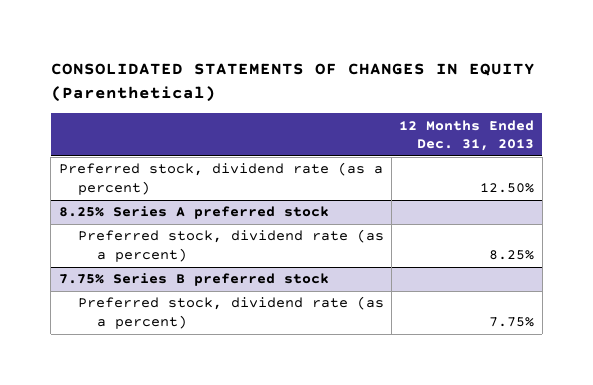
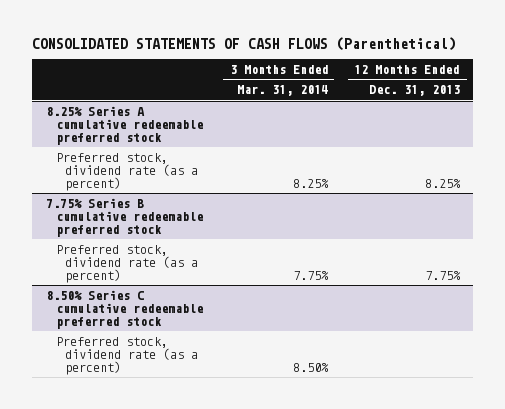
- CONSOLIDATED STATEMENTS OF CHANGES IN EQUITY (Parenthetical)
+ CONSOLIDATED STATEMENTS OF CASH FLOWS (Parenthetical)
- | 12 Months Ended Dec. 31, 2013
+ | 3 Months Ended Mar. 31, 2014 | 12 Months Ended Dec. 31, 2013
- Preferred stock, dividend rate (as a percent) | 12.50%
- 8.25% Series A preferred stock
+ 8.25% Series A cumulative redeemable preferred stock
- 7.75% Series B preferred stock
+ 7.75% Series B cumulative redeemable preferred stock
+ 8.50% Series C cumulative redeemable preferred stock
+ Preferred stock, dividend rate (as a percent) | 8.50% |

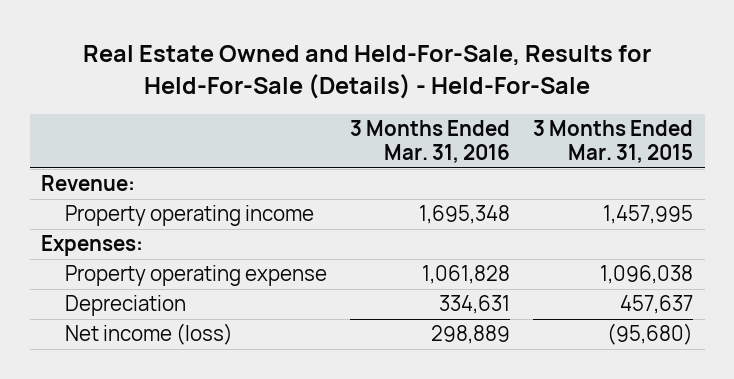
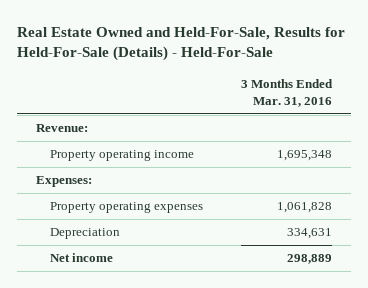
- | 3 Months Ended Mar. 31, 2016 | 3 Months Ended Mar. 31, 2015
+ | 3 Months Ended Mar. 31, 2016
- Property operating expense | 1,061,828 | 1,096,038
+ Property operating expenses | 1,061,828
- Net income (loss) | 298,889 | (95,680)
+ Net income | 298,889

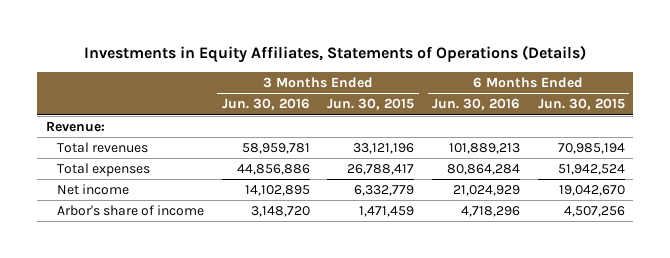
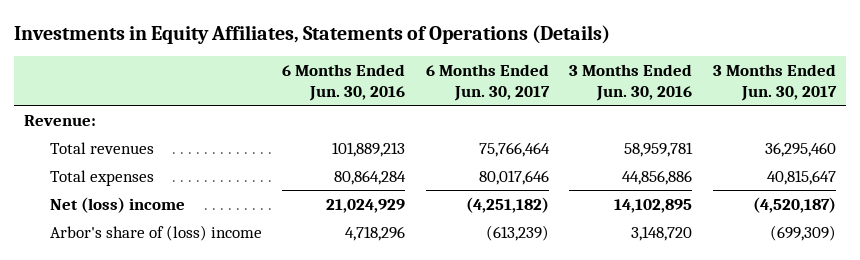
- | 3 Months Ended Jun. 30, 2016 | 3 Months Ended Jun. 30, 2015 | 6 Months Ended Jun. 30, 2016 | 6 Months Ended Jun. 30, 2015
+ | 6 Months Ended Jun. 30, 2016 | 6 Months Ended Jun. 30, 2017 | 3 Months Ended Jun. 30, 2016 | 3 Months Ended Jun. 30, 2017
- Net income | 14,102,895 | 6,332,779 | 21,024,929 | 19,042,670
- Arbor's share of income | 3,148,720 | 1,471,459 | 4,718,296 | 4,507,256
+ Net (loss) income | 21,024,929 | (4,251,182) | 14,102,895 | (4,520,187)
+ Arbor's share of (loss) income | 4,718,296 | (613,239) | 3,148,720 | (699,309)

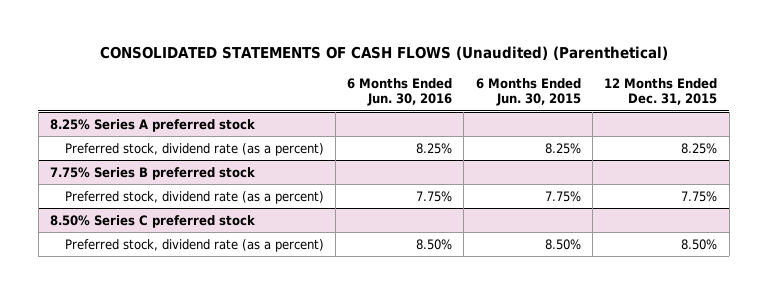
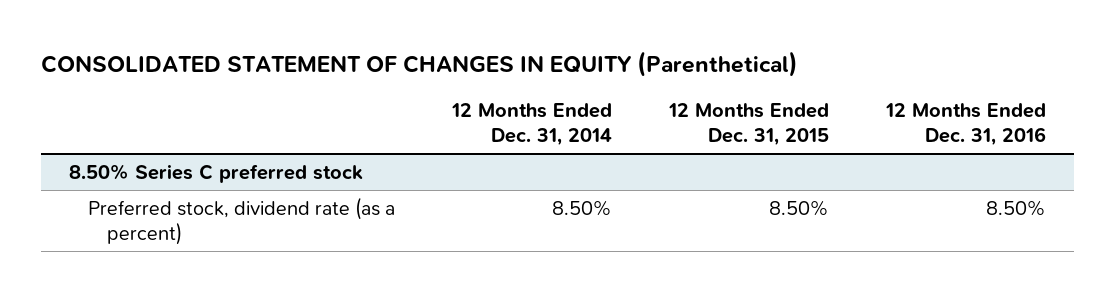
- CONSOLIDATED STATEMENTS OF CASH FLOWS (Unaudited) (Parenthetical)
+ CONSOLIDATED STATEMENT OF CHANGES IN EQUITY (Parenthetical)
- | 6 Months Ended Jun. 30, 2016 | 6 Months Ended Jun. 30, 2015 | 12 Months Ended Dec. 31, 2015
+ | 12 Months Ended Dec. 31, 2014 | 12 Months Ended Dec. 31, 2015 | 12 Months Ended Dec. 31, 2016
- 8.25% Series A preferred stock
- Preferred stock, dividend rate (as a percent) | 8.25% | 8.25% | 8.25%
- 7.75% Series B preferred stock
- Preferred stock, dividend rate (as a percent) | 7.75% | 7.75% | 7.75%

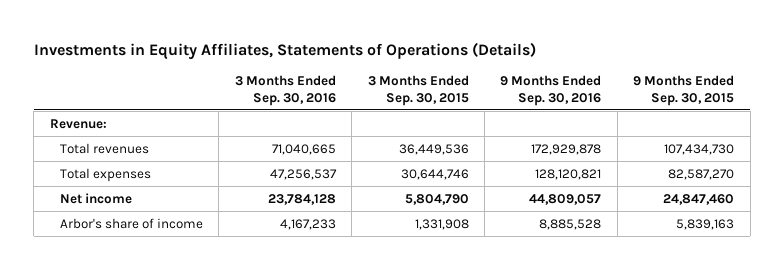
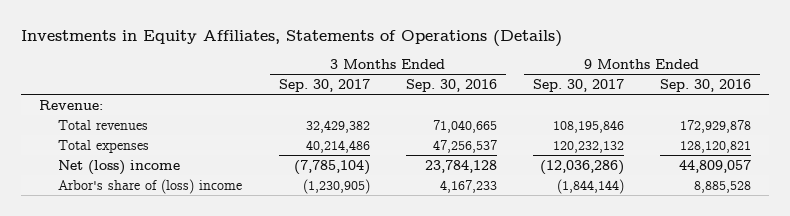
- | 3 Months Ended Sep. 30, 2016 | 3 Months Ended Sep. 30, 2015 | 9 Months Ended Sep. 30, 2016 | 9 Months Ended Sep. 30, 2015
+ | 3 Months Ended Sep. 30, 2017 | 3 Months Ended Sep. 30, 2016 | 9 Months Ended Sep. 30, 2017 | 9 Months Ended Sep. 30, 2016
- Net income | 23,784,128 | 5,804,790 | 44,809,057 | 24,847,460
- Arbor's share of income | 4,167,233 | 1,331,908 | 8,885,528 | 5,839,163
+ Net (loss) income | (7,785,104) | 23,784,128 | (12,036,286) | 44,809,057
+ Arbor's share of (loss) income | (1,230,905) | 4,167,233 | (1,844,144) | 8,885,528

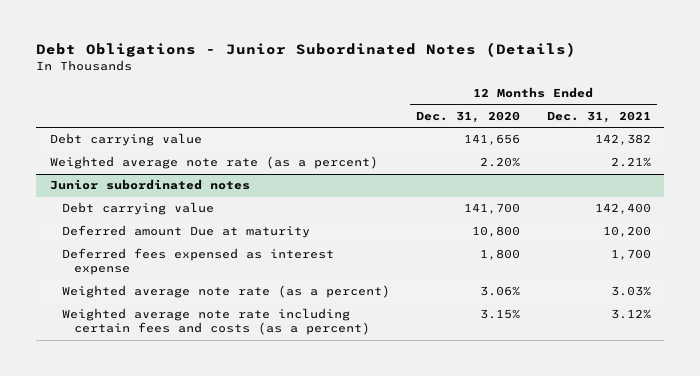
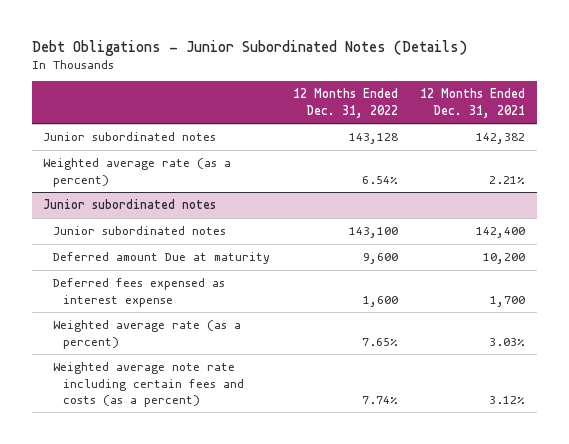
- | 12 Months Ended Dec. 31, 2020 | 12 Months Ended Dec. 31, 2021
+ | 12 Months Ended Dec. 31, 2022 | 12 Months Ended Dec. 31, 2021
- Debt carrying value | 141,656 | 142,382
- Weighted average note rate (as a percent) | 2.20% | 2.21%
+ Junior subordinated notes | 143,128 | 142,382
+ Weighted average rate (as a percent) | 6.54% | 2.21%
@ Junior subordinated notes
- Debt carrying value | 141,700 | 142,400
+ Junior subordinated notes | 143,100 | 142,400
- Weighted average note rate (as a percent) | 3.06% | 3.03%
+ Weighted average rate (as a percent) | 7.65% | 3.03%

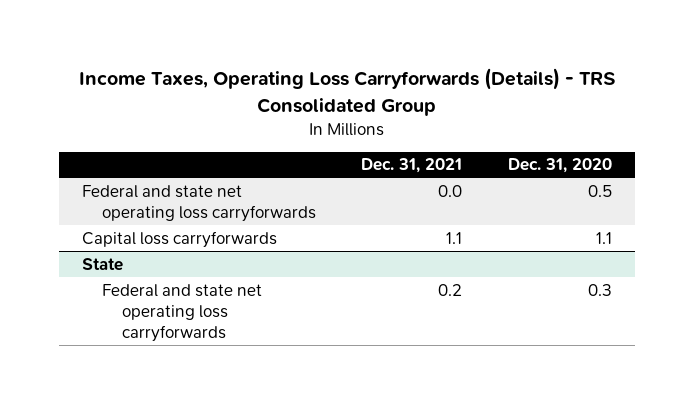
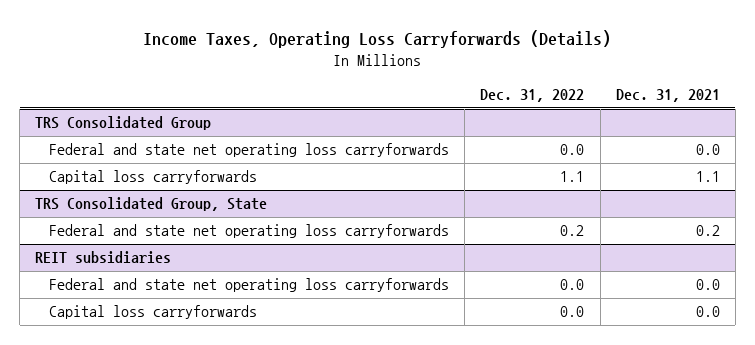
- Income Taxes, Operating Loss Carryforwards (Details) - TRS Consolidated Group
+ Income Taxes, Operating Loss Carryforwards (Details)
- | Dec. 31, 2021 | Dec. 31, 2020
+ | Dec. 31, 2022 | Dec. 31, 2021
+ TRS Consolidated Group
- State
+ TRS Consolidated Group, State
+ REIT subsidiaries
+ Federal and state net operating loss carryforwards | 0.0 | 0.0
+ Capital loss carryforwards | 0.0 | 0.0

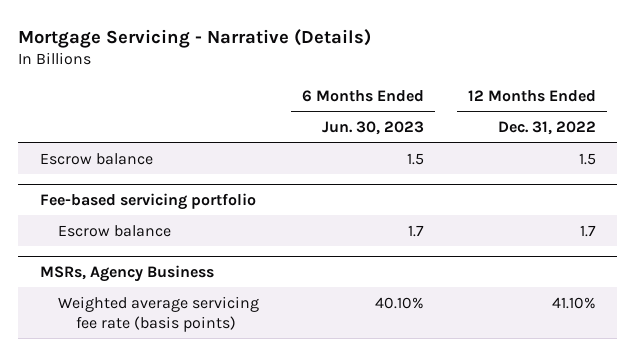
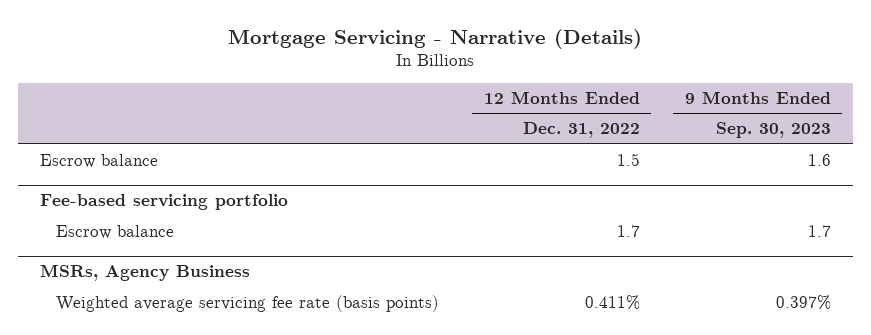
- | 6 Months Ended Jun. 30, 2023 | 12 Months Ended Dec. 31, 2022
+ | 12 Months Ended Dec. 31, 2022 | 9 Months Ended Sep. 30, 2023
@ MSRs, Agency Business
- Weighted average servicing fee rate (basis points) | 40.10% | 41.10%
+ Weighted average servicing fee rate (basis points) | 0.411% | 0.397%

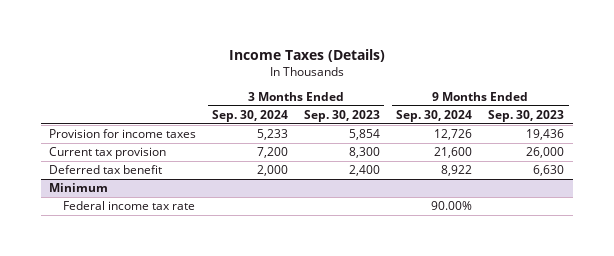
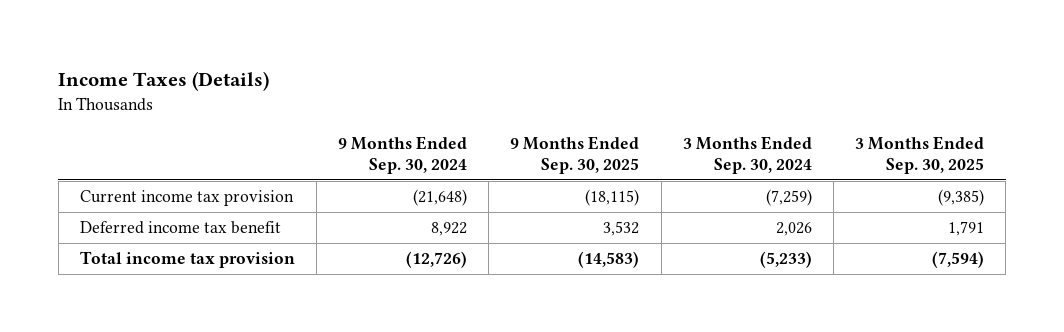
- | 3 Months Ended Sep. 30, 2024 | 3 Months Ended Sep. 30, 2023 | 9 Months Ended Sep. 30, 2024 | 9 Months Ended Sep. 30, 2023
+ | 9 Months Ended Sep. 30, 2024 | 9 Months Ended Sep. 30, 2025 | 3 Months Ended Sep. 30, 2024 | 3 Months Ended Sep. 30, 2025
- Provision for income taxes | 5,233 | 5,854 | 12,726 | 19,436
- Current tax provision | 7,200 | 8,300 | 21,600 | 26,000
- Deferred tax benefit | 2,000 | 2,400 | 8,922 | 6,630
- Minimum
- Federal income tax rate | | | 90.00% |
+ Current income tax provision | (21,648) | (18,115) | (7,259) | (9,385)
+ Deferred income tax benefit | 8,922 | 3,532 | 2,026 | 1,791
+ Total income tax provision | (12,726) | (14,583) | (5,233) | (7,594)

